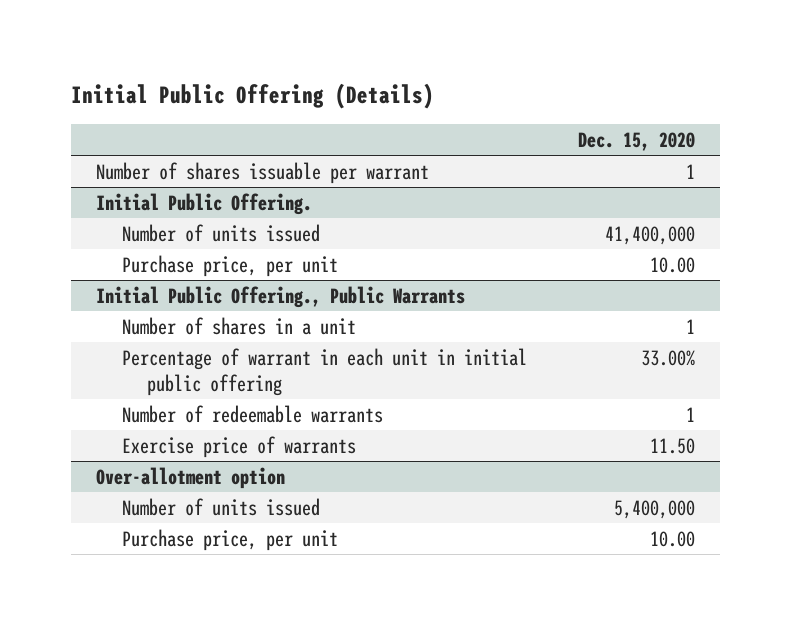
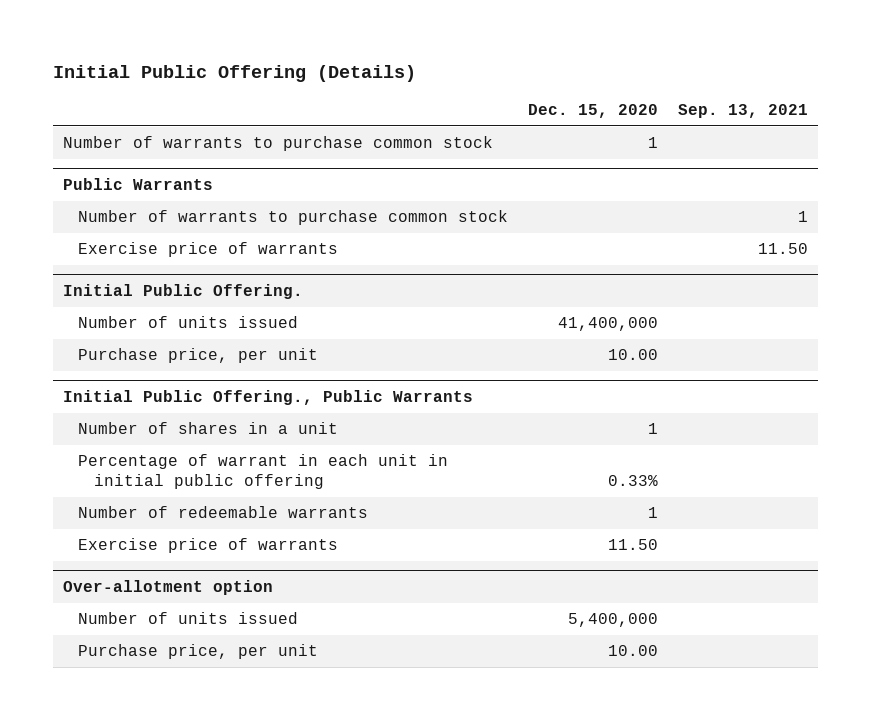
- | Dec. 15, 2020
+ | Dec. 15, 2020 | Sep. 13, 2021
- Number of shares issuable per warrant | 1
+ Number of warrants to purchase common stock | 1 |
+ Public Warrants
+ Number of warrants to purchase common stock | | 1
+ Exercise price of warrants | | 11.50
@ Initial Public Offering., Public Warrants
- Percentage of warrant in each unit in initial public offering | 33.00%
+ Percentage of warrant in each unit in initial public offering | 0.33% |

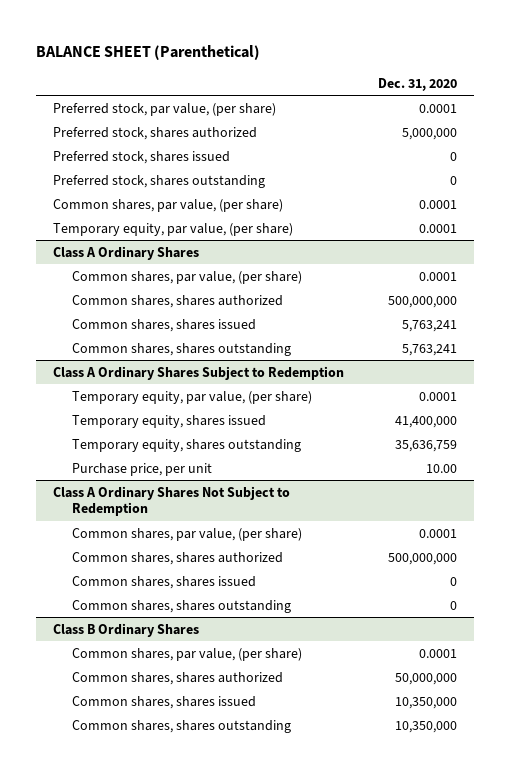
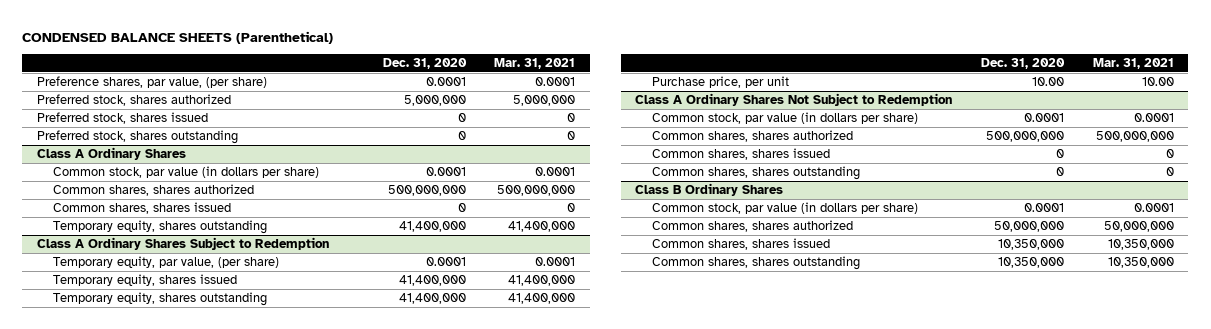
- BALANCE SHEET (Parenthetical)
+ CONDENSED BALANCE SHEETS (Parenthetical)
- | Dec. 31, 2020
+ | Dec. 31, 2020 | Mar. 31, 2021
- Preferred stock, par value, (per share) | 0.0001
+ Preference shares, par value, (per share) | 0.0001 | 0.0001
- Common shares, par value, (per share) | 0.0001
- Temporary equity, par value, (per share) | 0.0001
@ Class A Ordinary Shares
- Common shares, par value, (per share) | 0.0001
+ Common stock, par value (in dollars per share) | 0.0001 | 0.0001
- Common shares, shares issued | 5,763,241
- Common shares, shares outstanding | 5,763,241
+ Common shares, shares issued | 0 | 0
+ Temporary equity, shares outstanding | 41,400,000 | 41,400,000
@ Class A Ordinary Shares Subject to Redemption
- Temporary equity, shares outstanding | 35,636,759
+ Temporary equity, shares outstanding | 41,400,000 | 41,400,000
@ Class A Ordinary Shares Not Subject to Redemption
- Common shares, par value, (per share) | 0.0001
+ Common stock, par value (in dollars per share) | 0.0001 | 0.0001
@ Class B Ordinary Shares
- Common shares, par value, (per share) | 0.0001
+ Common stock, par value (in dollars per share) | 0.0001 | 0.0001

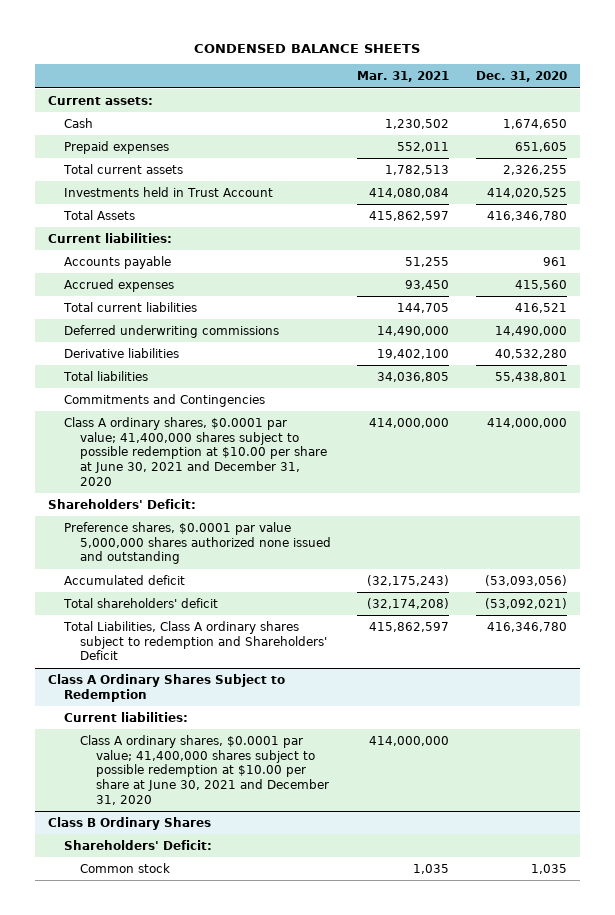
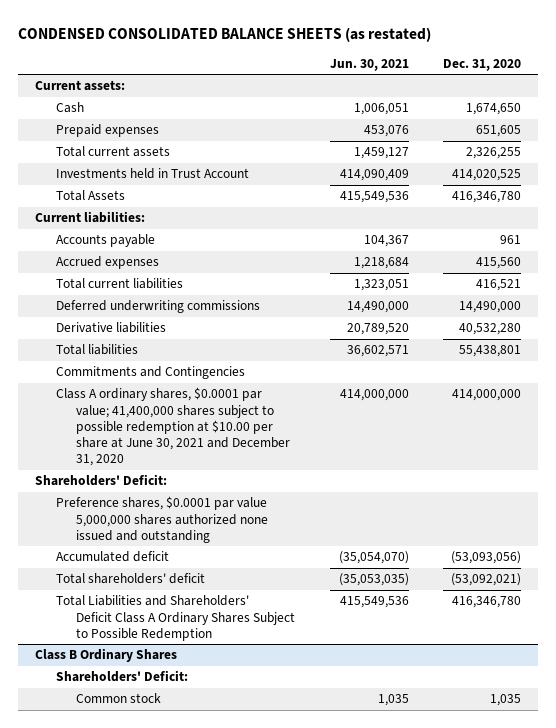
- CONDENSED BALANCE SHEETS
+ CONDENSED CONSOLIDATED BALANCE SHEETS (as restated)
- | Mar. 31, 2021 | Dec. 31, 2020
+ | Jun. 30, 2021 | Dec. 31, 2020
- Total Liabilities, Class A ordinary shares subject to redemption and Shareholders' Deficit | 415,862,597 | 416,346,780
- Class A Ordinary Shares Subject to Redemption
- Current liabilities:
- Class A ordinary shares, $0.0001 par value; 41,400,000 shares subject to possible redemption at $10.00 per share at June 30, 2021 and December 31, 2020 | 414,000,000 |
+ Total Liabilities and Shareholders' Deficit Class A Ordinary Shares Subject to Possible Redemption | 415,549,536 | 416,346,780

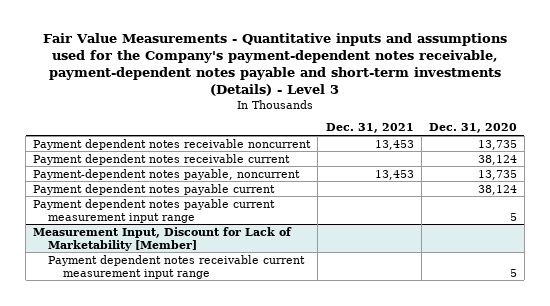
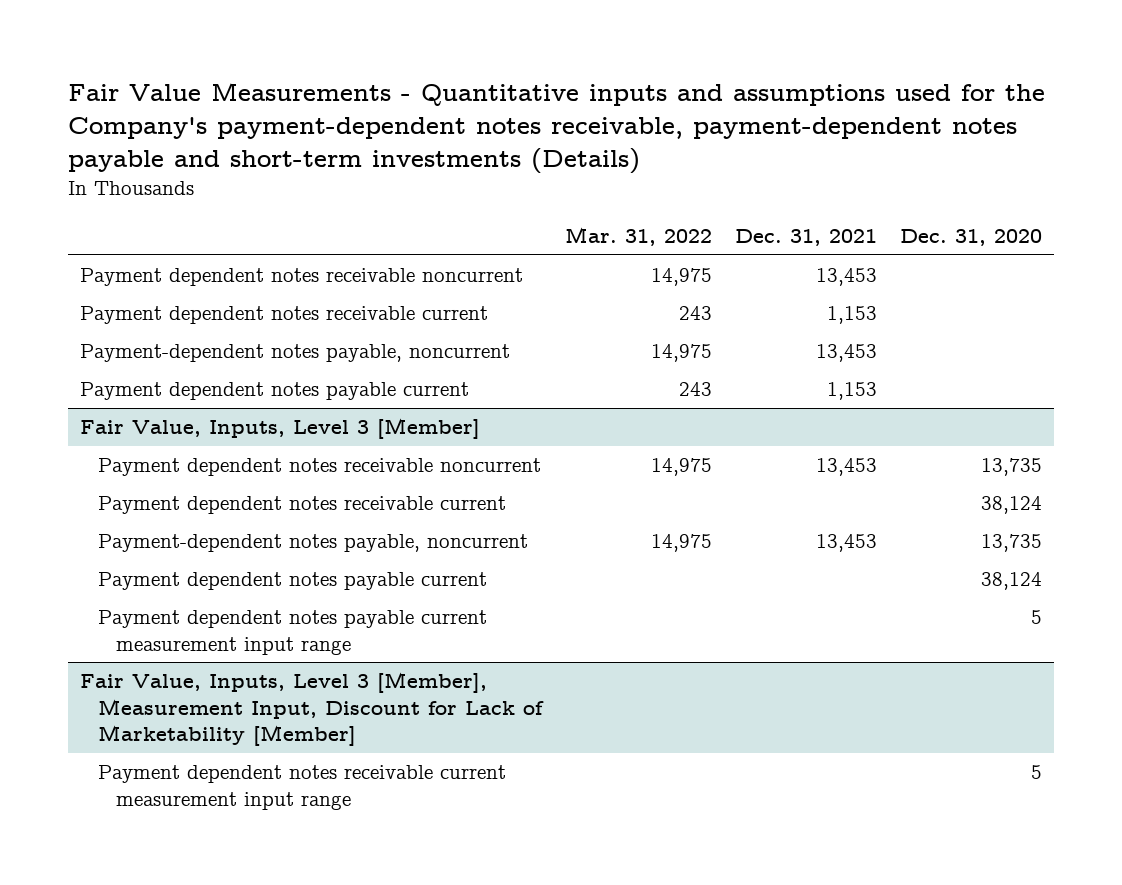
- Fair Value Measurements - Quantitative inputs and assumptions used for the Company's payment-dependent notes receivable, payment-dependent notes payable and short-term investments (Details) - Level 3
+ Fair Value Measurements - Quantitative inputs and assumptions used for the Company's payment-dependent notes receivable, payment-dependent notes payable and short-term investments (Details)
- | Dec. 31, 2021 | Dec. 31, 2020
+ | Mar. 31, 2022 | Dec. 31, 2021 | Dec. 31, 2020
+ Payment dependent notes receivable noncurrent | 14,975 | 13,453 |
+ Payment dependent notes receivable current | 243 | 1,153 |
+ Payment-dependent notes payable, noncurrent | 14,975 | 13,453 |
+ Payment dependent notes payable current | 243 | 1,153 |
+ Fair Value, Inputs, Level 3 [Member]
- Measurement Input, Discount for Lack of Marketability [Member]
+ Fair Value, Inputs, Level 3 [Member], Measurement Input, Discount for Lack of Marketability [Member]

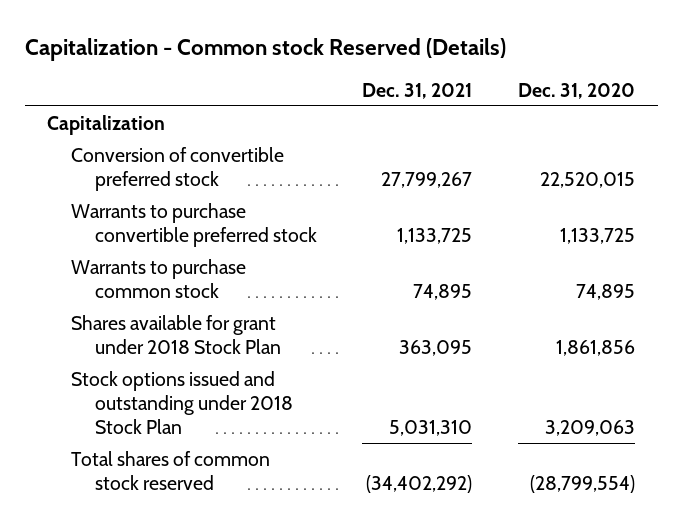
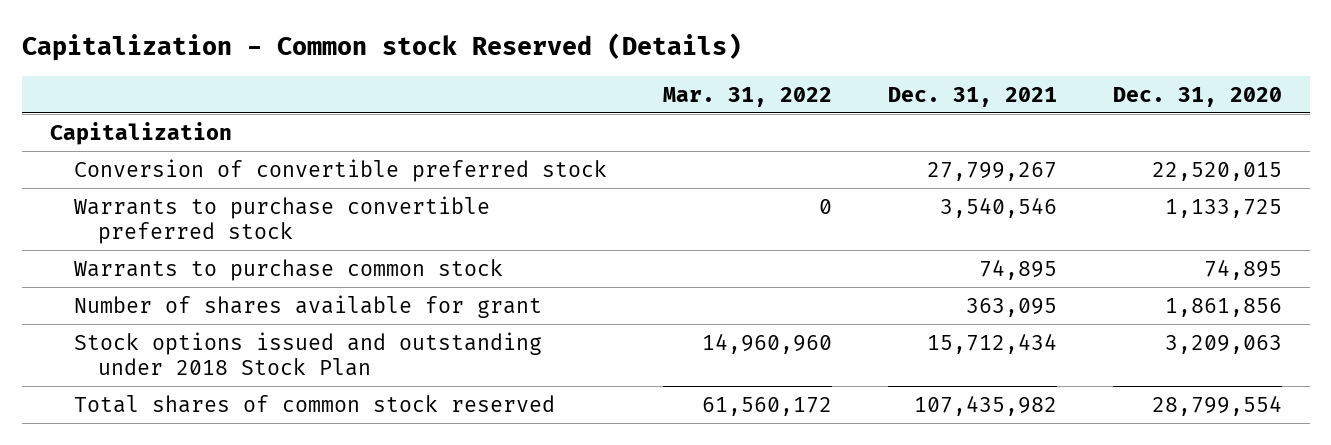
- | Dec. 31, 2021 | Dec. 31, 2020
+ | Mar. 31, 2022 | Dec. 31, 2021 | Dec. 31, 2020
- Warrants to purchase convertible preferred stock | 1,133,725 | 1,133,725
+ Warrants to purchase convertible preferred stock | 0 | 3,540,546 | 1,133,725
- Shares available for grant under 2018 Stock Plan | 363,095 | 1,861,856
- Stock options issued and outstanding under 2018 Stock Plan | 5,031,310 | 3,209,063
- Total shares of common stock reserved | (34,402,292) | (28,799,554)
+ Number of shares available for grant | | 363,095 | 1,861,856
+ Stock options issued and outstanding under 2018 Stock Plan | 14,960,960 | 15,712,434 | 3,209,063
+ Total shares of common stock reserved | 61,560,172 | 107,435,982 | 28,799,554

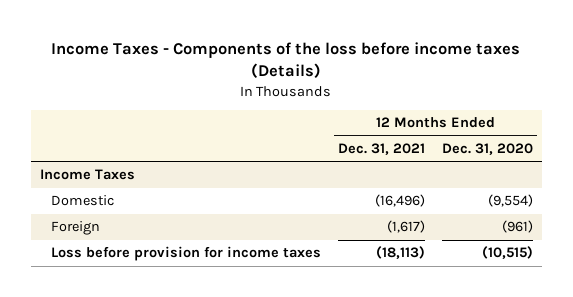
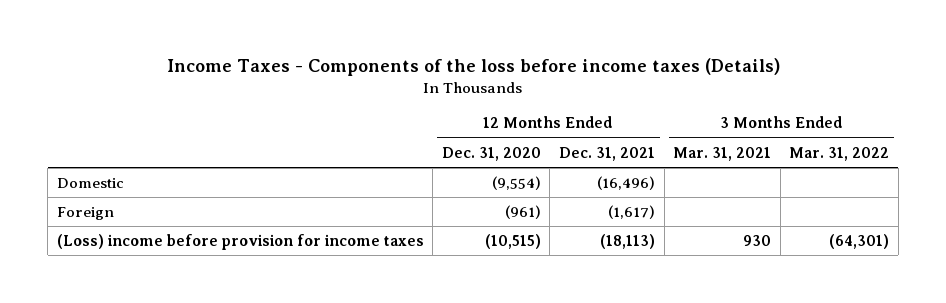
- | 12 Months Ended Dec. 31, 2021 | 12 Months Ended Dec. 31, 2020
+ | 12 Months Ended Dec. 31, 2020 | 12 Months Ended Dec. 31, 2021 | 3 Months Ended Mar. 31, 2021 | 3 Months Ended Mar. 31, 2022
- Income Taxes
- Loss before provision for income taxes | (18,113) | (10,515)
+ (Loss) income before provision for income taxes | (10,515) | (18,113) | 930 | (64,301)

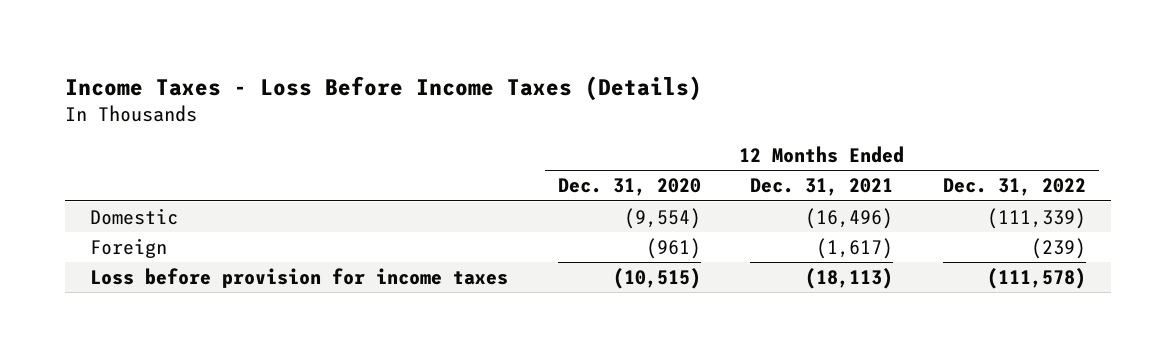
- Income Taxes - Components of the loss before income taxes (Details)
+ Income Taxes - Loss Before Income Taxes (Details)
- | 12 Months Ended Dec. 31, 2020 | 12 Months Ended Dec. 31, 2021 | 3 Months Ended Mar. 31, 2021 | 3 Months Ended Mar. 31, 2022
+ | 12 Months Ended Dec. 31, 2020 | 12 Months Ended Dec. 31, 2021 | 12 Months Ended Dec. 31, 2022
- (Loss) income before provision for income taxes | (10,515) | (18,113) | 930 | (64,301)
+ Loss before provision for income taxes | (10,515) | (18,113) | (111,578)

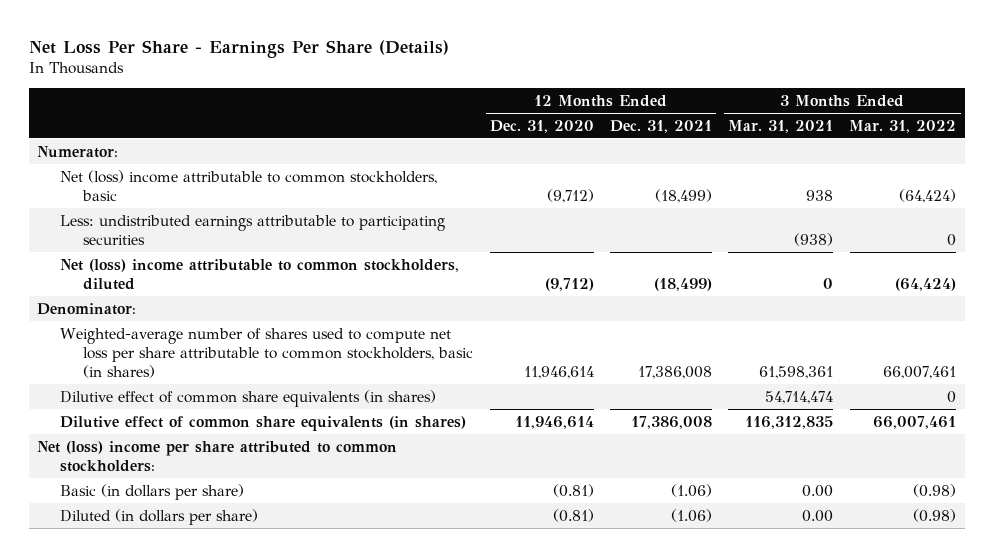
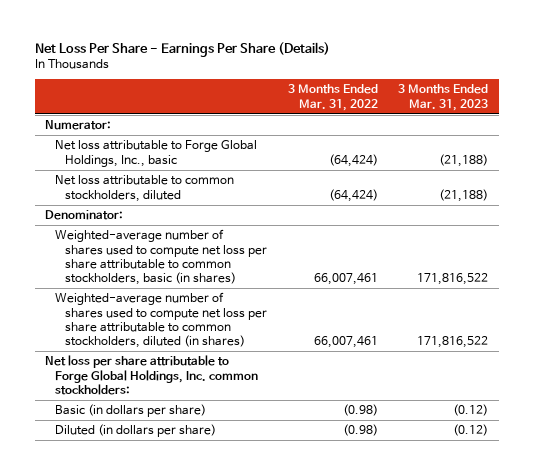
- | 12 Months Ended Dec. 31, 2020 | 12 Months Ended Dec. 31, 2021 | 3 Months Ended Mar. 31, 2021 | 3 Months Ended Mar. 31, 2022
+ | 3 Months Ended Mar. 31, 2022 | 3 Months Ended Mar. 31, 2023
- Net (loss) income attributable to common stockholders, basic | (9,712) | (18,499) | 938 | (64,424)
- Less: undistributed earnings attributable to participating securities | | | (938) | 0
- Net (loss) income attributable to common stockholders, diluted | (9,712) | (18,499) | 0 | (64,424)
+ Net loss attributable to Forge Global Holdings, Inc., basic | (64,424) | (21,188)
+ Net loss attributable to common stockholders, diluted | (64,424) | (21,188)
- Dilutive effect of common share equivalents (in shares) | | | 54,714,474 | 0
- Dilutive effect of common share equivalents (in shares) | 11,946,614 | 17,386,008 | 116,312,835 | 66,007,461
- Net (loss) income per share attributed to common stockholders:
+ Weighted-average number of shares used to compute net loss per share attributable to common stockholders, diluted (in shares) | 66,007,461 | 171,816,522
+ Net loss per share attributable to Forge Global Holdings, Inc. common stockholders:

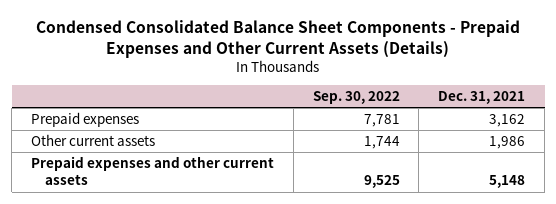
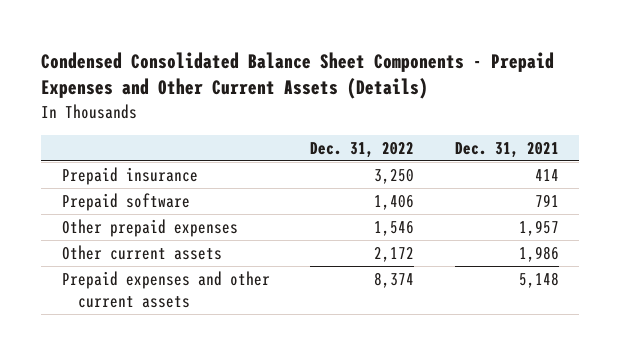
- | Sep. 30, 2022 | Dec. 31, 2021
+ | Dec. 31, 2022 | Dec. 31, 2021
- Prepaid expenses | 7,781 | 3,162
+ Prepaid insurance | 3,250 | 414
+ Prepaid software | 1,406 | 791
+ Other prepaid expenses | 1,546 | 1,957

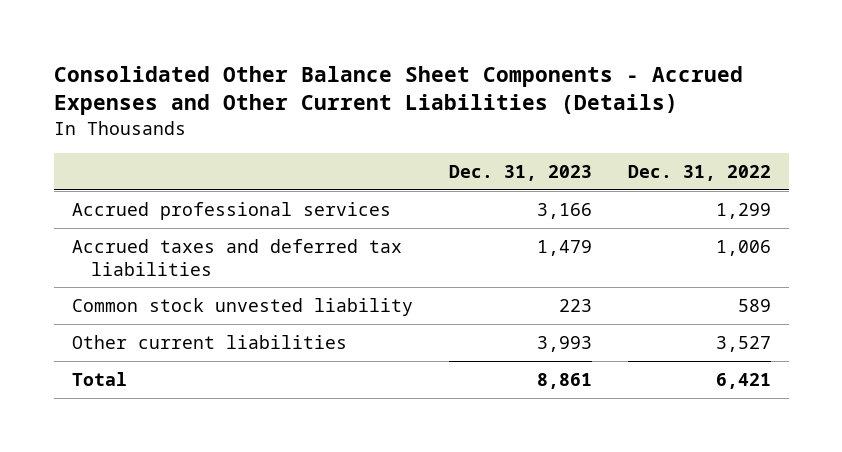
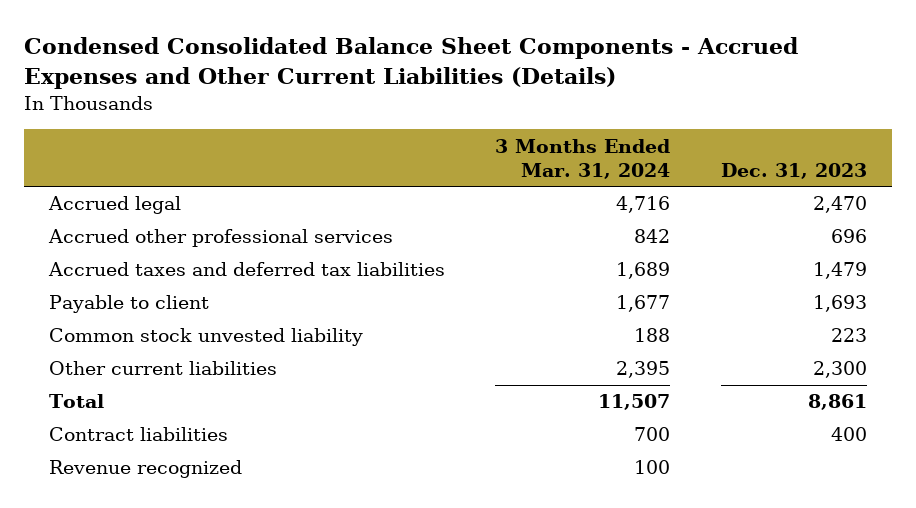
- Consolidated Other Balance Sheet Components - Accrued Expenses and Other Current Liabilities (Details)
+ Condensed Consolidated Balance Sheet Components - Accrued Expenses and Other Current Liabilities (Details)
- | Dec. 31, 2023 | Dec. 31, 2022
+ | 3 Months Ended Mar. 31, 2024 | Dec. 31, 2023
- Accrued professional services | 3,166 | 1,299
+ Accrued legal | 4,716 | 2,470
+ Accrued other professional services | 842 | 696
+ Payable to client | 1,677 | 1,693
- Other current liabilities | 3,993 | 3,527
+ Other current liabilities | 2,395 | 2,300
+ Contract liabilities | 700 | 400
+ Revenue recognized | 100 |

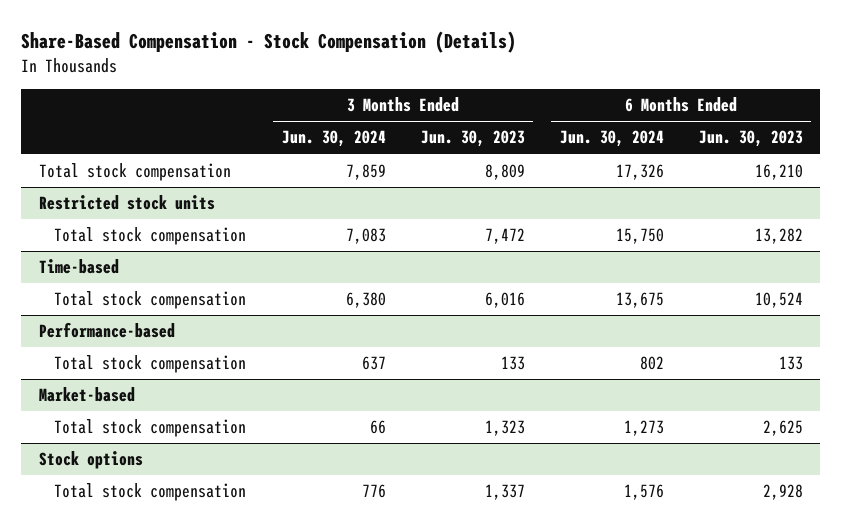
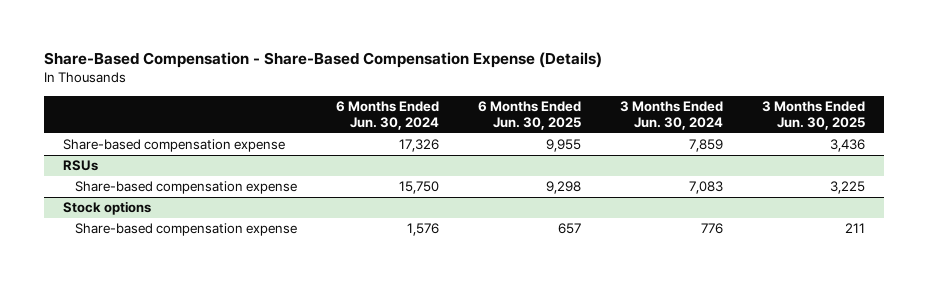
- Share-Based Compensation - Stock Compensation (Details)
+ Share-Based Compensation - Share-Based Compensation Expense (Details)
- | 3 Months Ended Jun. 30, 2024 | 3 Months Ended Jun. 30, 2023 | 6 Months Ended Jun. 30, 2024 | 6 Months Ended Jun. 30, 2023
+ | 6 Months Ended Jun. 30, 2024 | 6 Months Ended Jun. 30, 2025 | 3 Months Ended Jun. 30, 2024 | 3 Months Ended Jun. 30, 2025
- Total stock compensation | 7,859 | 8,809 | 17,326 | 16,210
- Restricted stock units
- Total stock compensation | 7,083 | 7,472 | 15,750 | 13,282
- Time-based
- Total stock compensation | 6,380 | 6,016 | 13,675 | 10,524
- Performance-based
- Total stock compensation | 637 | 133 | 802 | 133
- Market-based
- Total stock compensation | 66 | 1,323 | 1,273 | 2,625
+ Share-based compensation expense | 17,326 | 9,955 | 7,859 | 3,436
+ RSUs
+ Share-based compensation expense | 15,750 | 9,298 | 7,083 | 3,225
@ Stock options
- Total stock compensation | 776 | 1,337 | 1,576 | 2,928
+ Share-based compensation expense | 1,576 | 657 | 776 | 211

